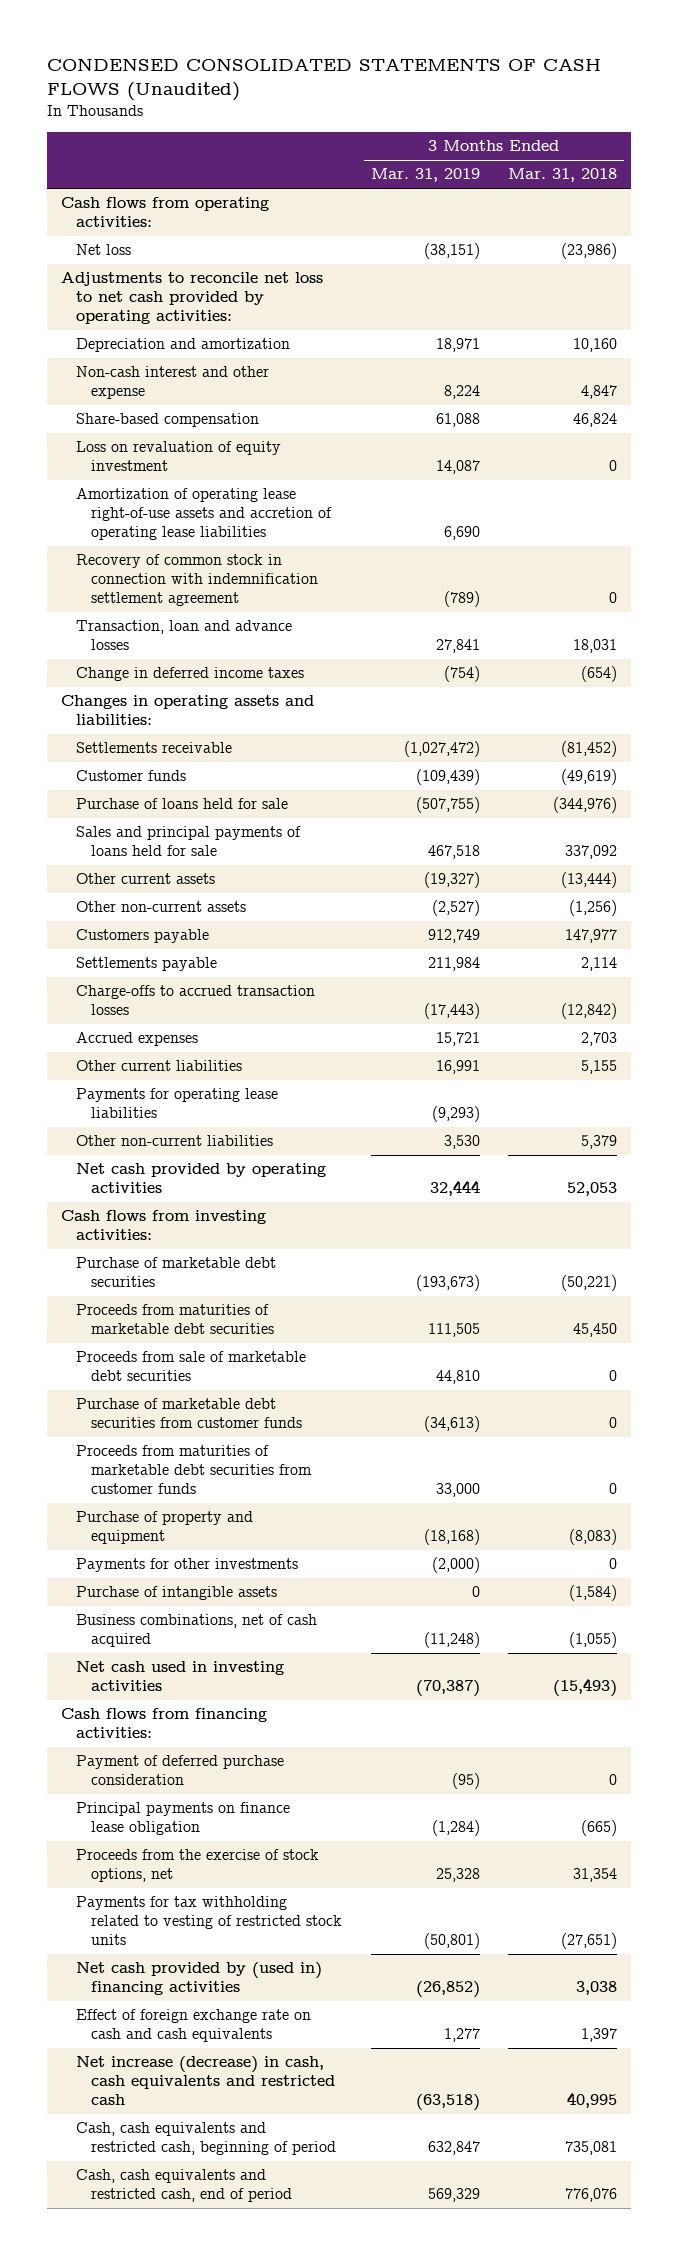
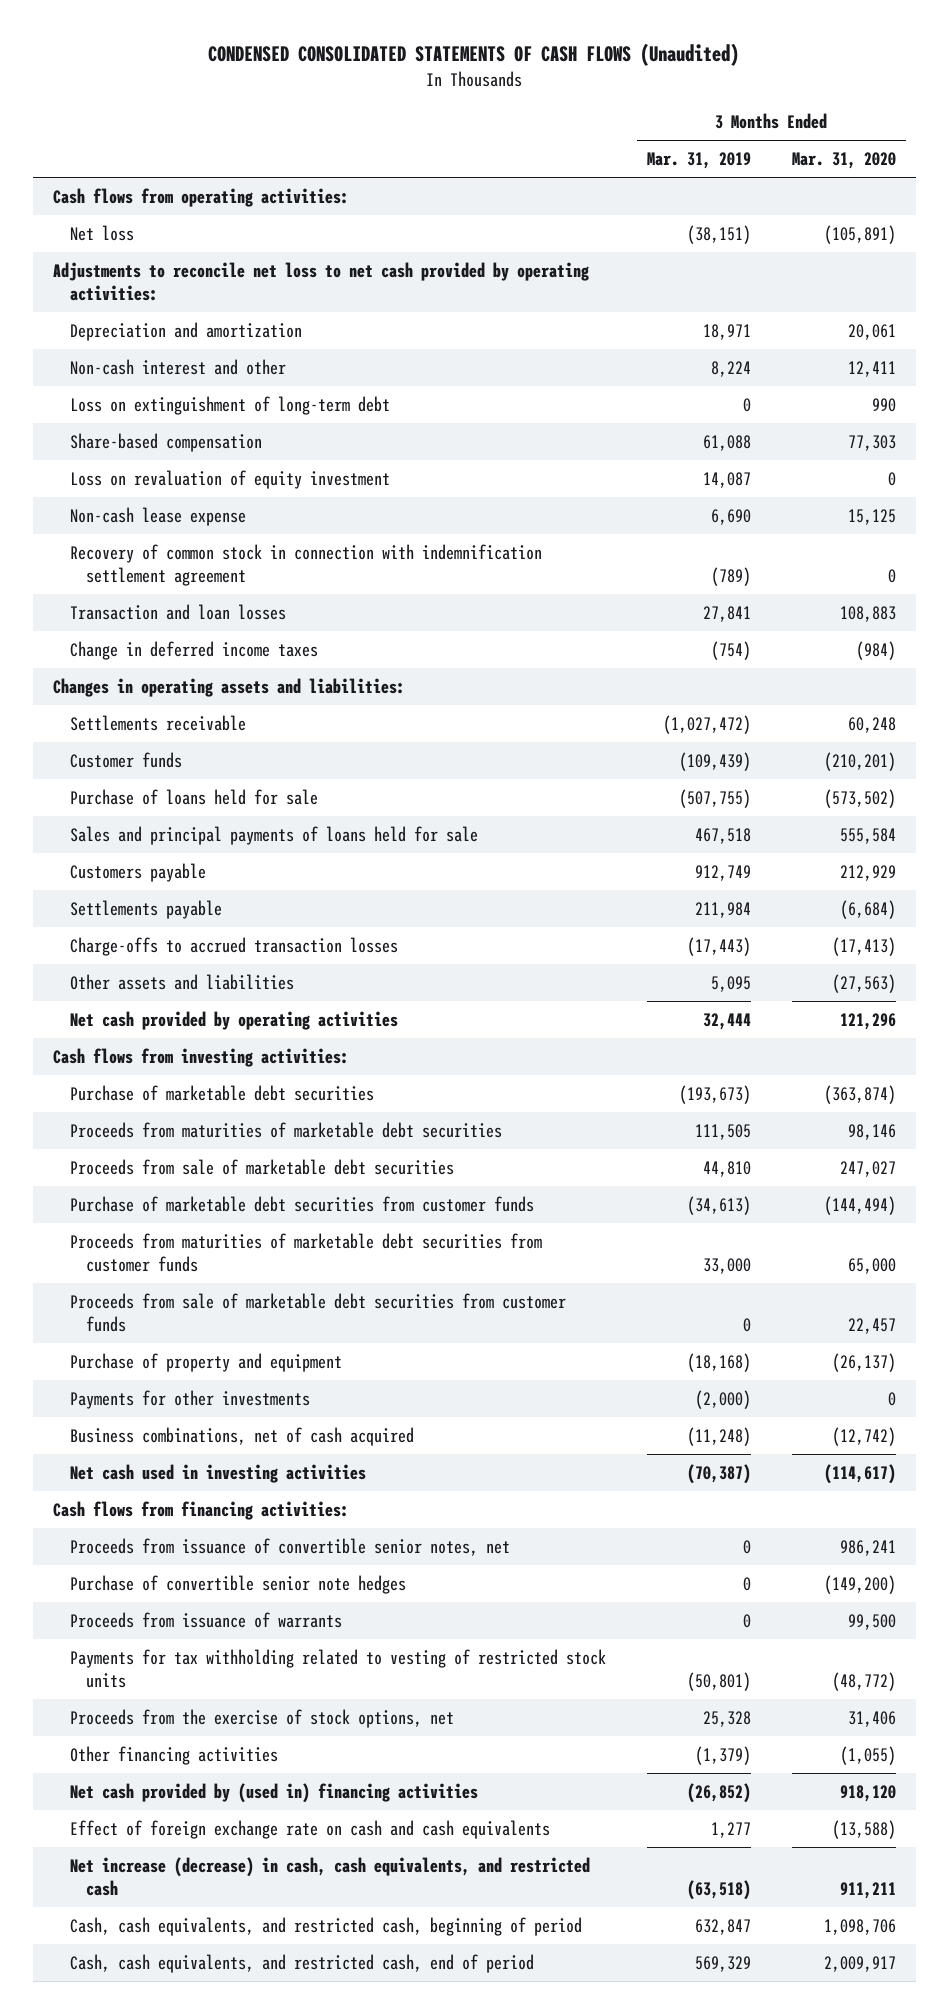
- | 3 Months Ended Mar. 31, 2019 | 3 Months Ended Mar. 31, 2018
+ | 3 Months Ended Mar. 31, 2019 | 3 Months Ended Mar. 31, 2020
- Non-cash interest and other expense | 8,224 | 4,847
+ Non-cash interest and other | 8,224 | 12,411
+ Loss on extinguishment of long-term debt | 0 | 990
- Amortization of operating lease right-of-use assets and accretion of operating lease liabilities | 6,690 |
+ Non-cash lease expense | 6,690 | 15,125
- Transaction, loan and advance losses | 27,841 | 18,031
+ Transaction and loan losses | 27,841 | 108,883
- Other current assets | (19,327) | (13,444)
- Other non-current assets | (2,527) | (1,256)
- Accrued expenses | 15,721 | 2,703
- Other current liabilities | 16,991 | 5,155
- Payments for operating lease liabilities | (9,293) |
- Other non-current liabilities | 3,530 | 5,379
+ Other assets and liabilities | 5,095 | (27,563)
+ Proceeds from sale of marketable debt securities from customer funds | 0 | 22,457
- Purchase of intangible assets | 0 | (1,584)
- Payment of deferred purchase consideration | (95) | 0
- Principal payments on finance lease obligation | (1,284) | (665)
+ Proceeds from issuance of convertible senior notes, net | 0 | 986,241
+ Purchase of convertible senior note hedges | 0 | (149,200)
+ Proceeds from issuance of warrants | 0 | 99,500
moved down: Proceeds from the exercise of stock options, net | 25,328 | 31,406
+ Other financing activities | (1,379) | (1,055)
- Net increase (decrease) in cash, cash equivalents and restricted cash | (63,518) | 40,995
- Cash, cash equivalents and restricted cash, beginning of period | 632,847 | 735,081
- Cash, cash equivalents and restricted cash, end of period | 569,329 | 776,076
+ Net increase (decrease) in cash, cash equivalents, and restricted cash | (63,518) | 911,211
+ Cash, cash equivalents, and restricted cash, beginning of period | 632,847 | 1,098,706
+ Cash, cash equivalents, and restricted cash, end of period | 569,329 | 2,009,917

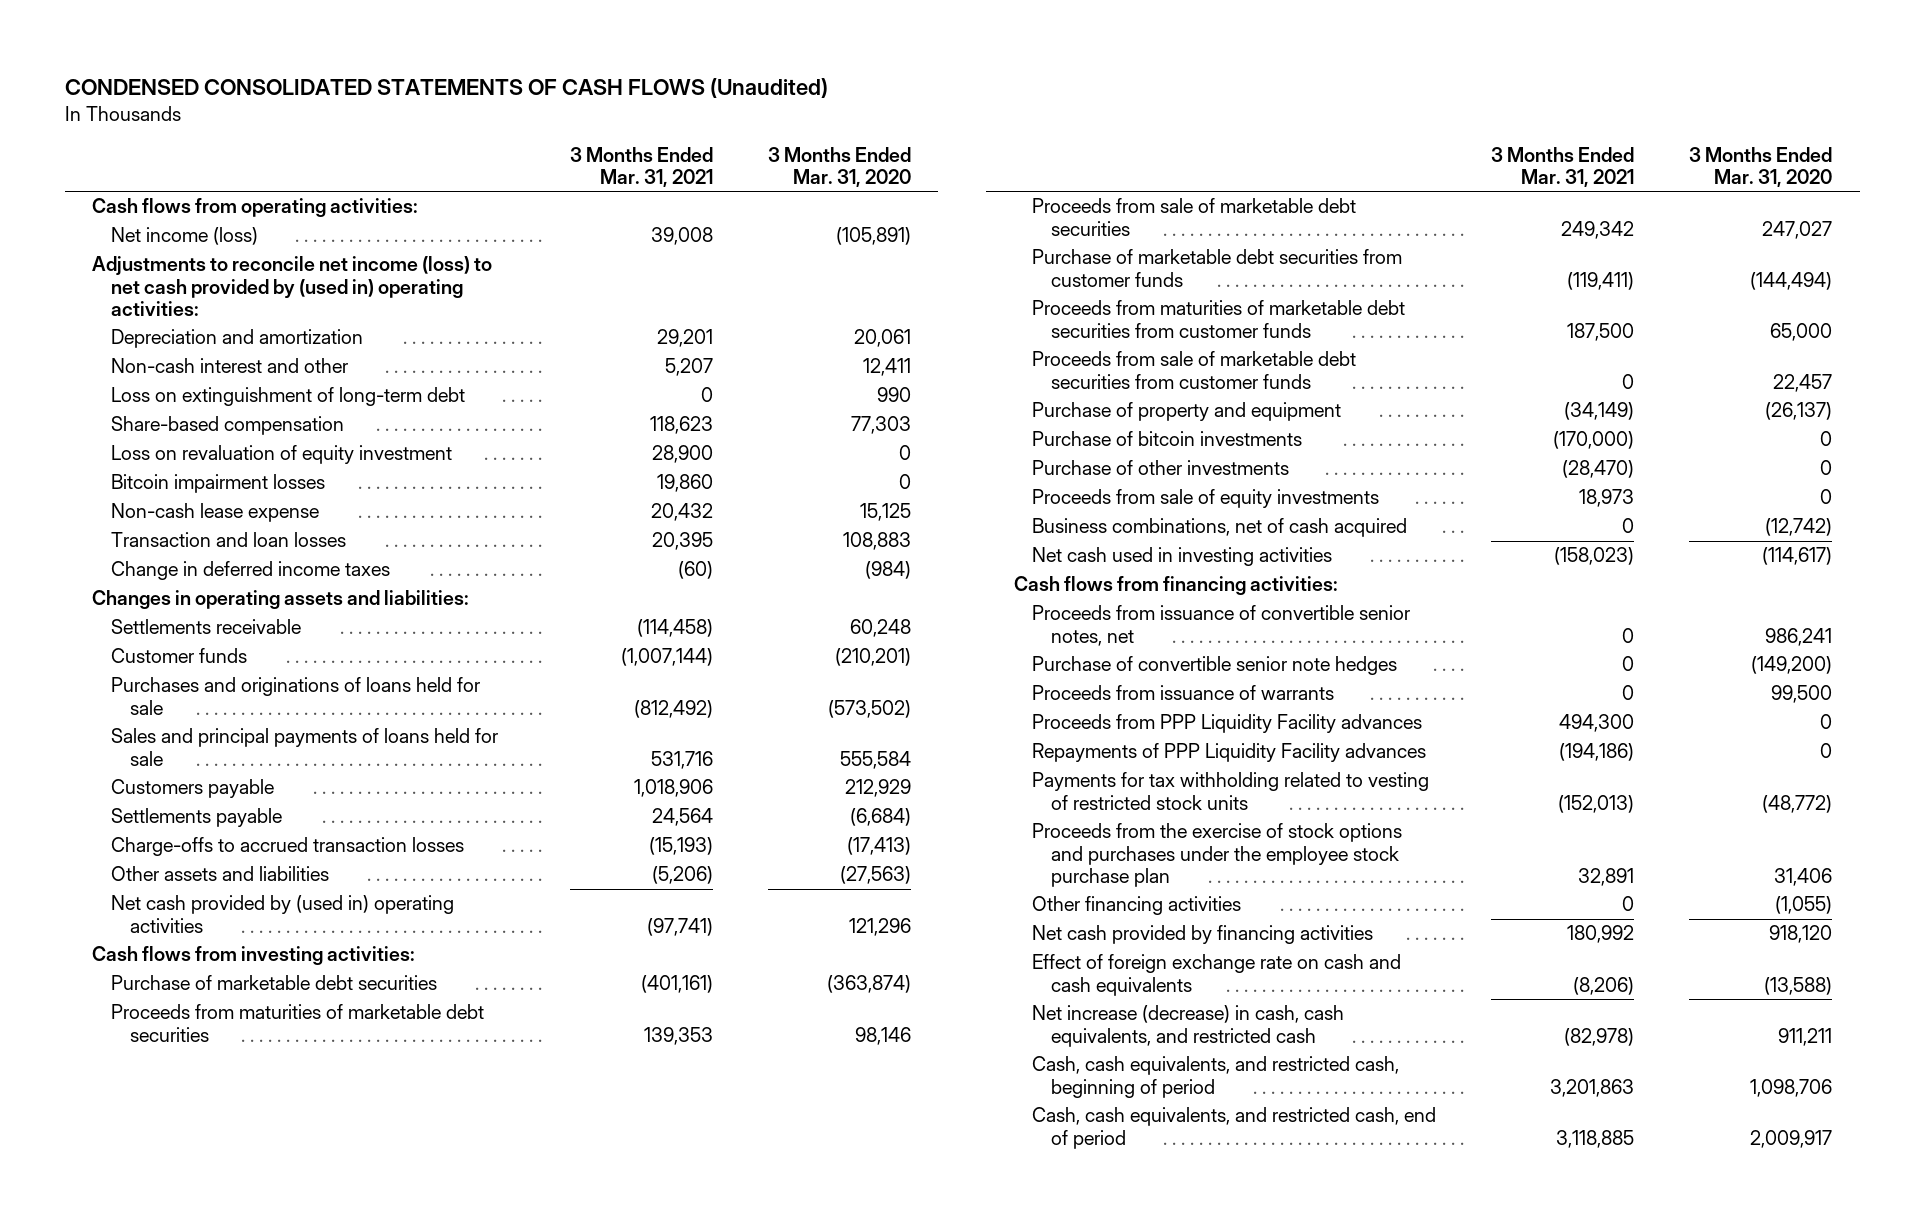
- | 3 Months Ended Mar. 31, 2019 | 3 Months Ended Mar. 31, 2020
+ | 3 Months Ended Mar. 31, 2021 | 3 Months Ended Mar. 31, 2020
- Net loss | (38,151) | (105,891)
- Adjustments to reconcile net loss to net cash provided by operating activities:
+ Net income (loss) | 39,008 | (105,891)
+ Adjustments to reconcile net income (loss) to net cash provided by (used in) operating activities:
+ Bitcoin impairment losses | 19,860 | 0
- Recovery of common stock in connection with indemnification settlement agreement | (789) | 0
- Purchase of loans held for sale | (507,755) | (573,502)
+ Purchases and originations of loans held for sale | (812,492) | (573,502)
- Net cash provided by operating activities | 32,444 | 121,296
+ Net cash provided by (used in) operating activities | (97,741) | 121,296
- Payments for other investments | (2,000) | 0
+ Purchase of bitcoin investments | (170,000) | 0
+ Purchase of other investments | (28,470) | 0
+ Proceeds from sale of equity investments | 18,973 | 0
+ Proceeds from PPP Liquidity Facility advances | 494,300 | 0
+ Repayments of PPP Liquidity Facility advances | (194,186) | 0
- Proceeds from the exercise of stock options, net | 25,328 | 31,406
+ Proceeds from the exercise of stock options and purchases under the employee stock purchase plan | 32,891 | 31,406
- Net cash provided by (used in) financing activities | (26,852) | 918,120
+ Net cash provided by financing activities | 180,992 | 918,120

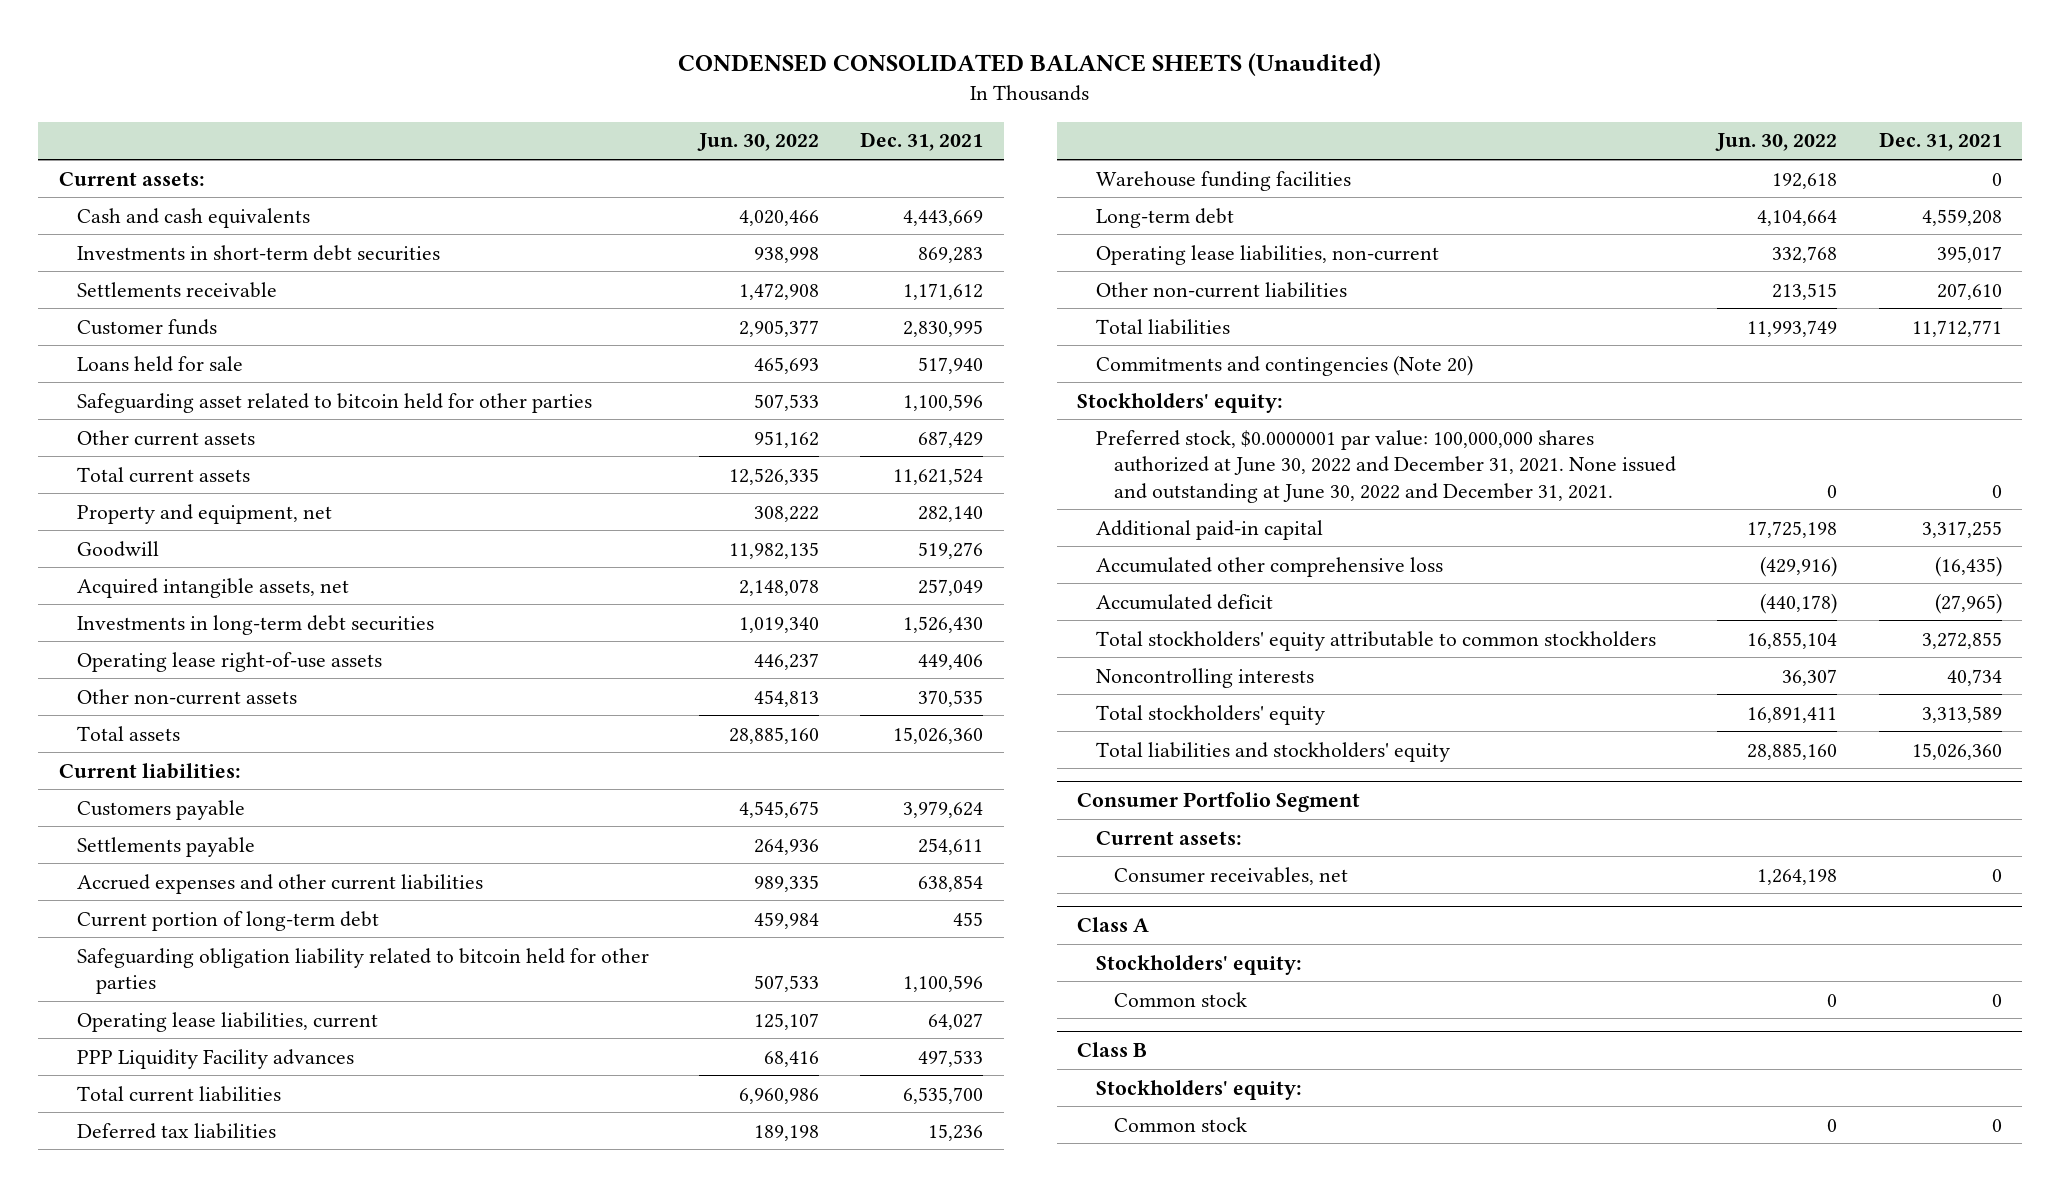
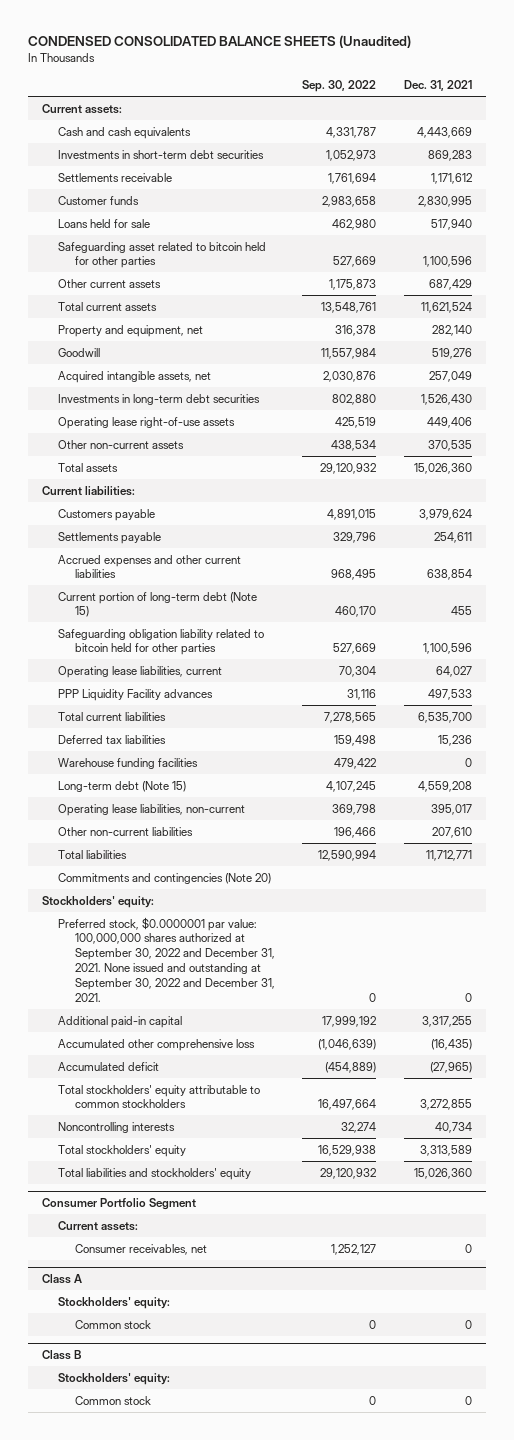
- | Jun. 30, 2022 | Dec. 31, 2021
+ | Sep. 30, 2022 | Dec. 31, 2021
- Current portion of long-term debt | 459,984 | 455
+ Current portion of long-term debt (Note 15) | 460,170 | 455
- Long-term debt | 4,104,664 | 4,559,208
+ Long-term debt (Note 15) | 4,107,245 | 4,559,208
- Preferred stock, $0.0000001 par value: 100,000,000 shares authorized at June 30, 2022 and December 31, 2021. None issued and outstanding at June 30, 2022 and December 31, 2021. | 0 | 0
+ Preferred stock, $0.0000001 par value: 100,000,000 shares authorized at September 30, 2022 and December 31, 2021. None issued and outstanding at September 30, 2022 and December 31, 2021. | 0 | 0

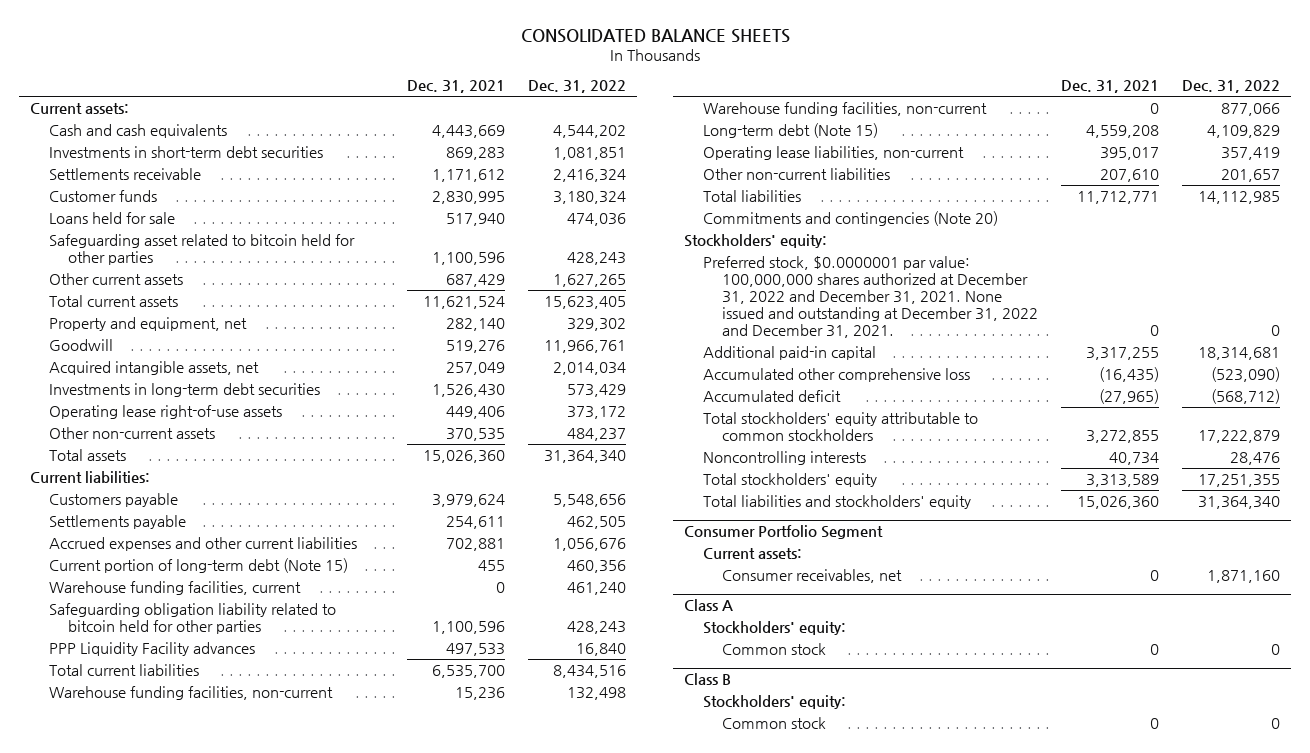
- CONDENSED CONSOLIDATED BALANCE SHEETS (Unaudited)
+ CONSOLIDATED BALANCE SHEETS
- | Sep. 30, 2022 | Dec. 31, 2021
+ | Dec. 31, 2021 | Dec. 31, 2022
- Accrued expenses and other current liabilities | 968,495 | 638,854
+ Accrued expenses and other current liabilities | 702,881 | 1,056,676
+ Warehouse funding facilities, current | 0 | 461,240
- Operating lease liabilities, current | 70,304 | 64,027
- Deferred tax liabilities | 159,498 | 15,236
- Warehouse funding facilities | 479,422 | 0
+ Warehouse funding facilities, non-current | 15,236 | 132,498
+ Warehouse funding facilities, non-current | 0 | 877,066
- Preferred stock, $0.0000001 par value: 100,000,000 shares authorized at September 30, 2022 and December 31, 2021. None issued and outstanding at September 30, 2022 and December 31, 2021. | 0 | 0
+ Preferred stock, $0.0000001 par value: 100,000,000 shares authorized at December 31, 2022 and December 31, 2021. None issued and outstanding at December 31, 2022 and December 31, 2021. | 0 | 0

